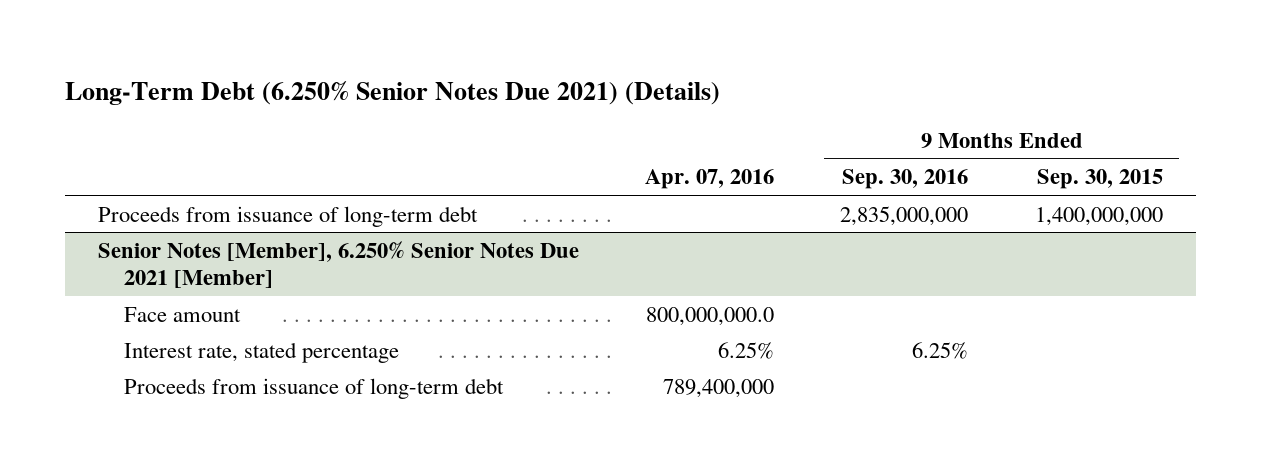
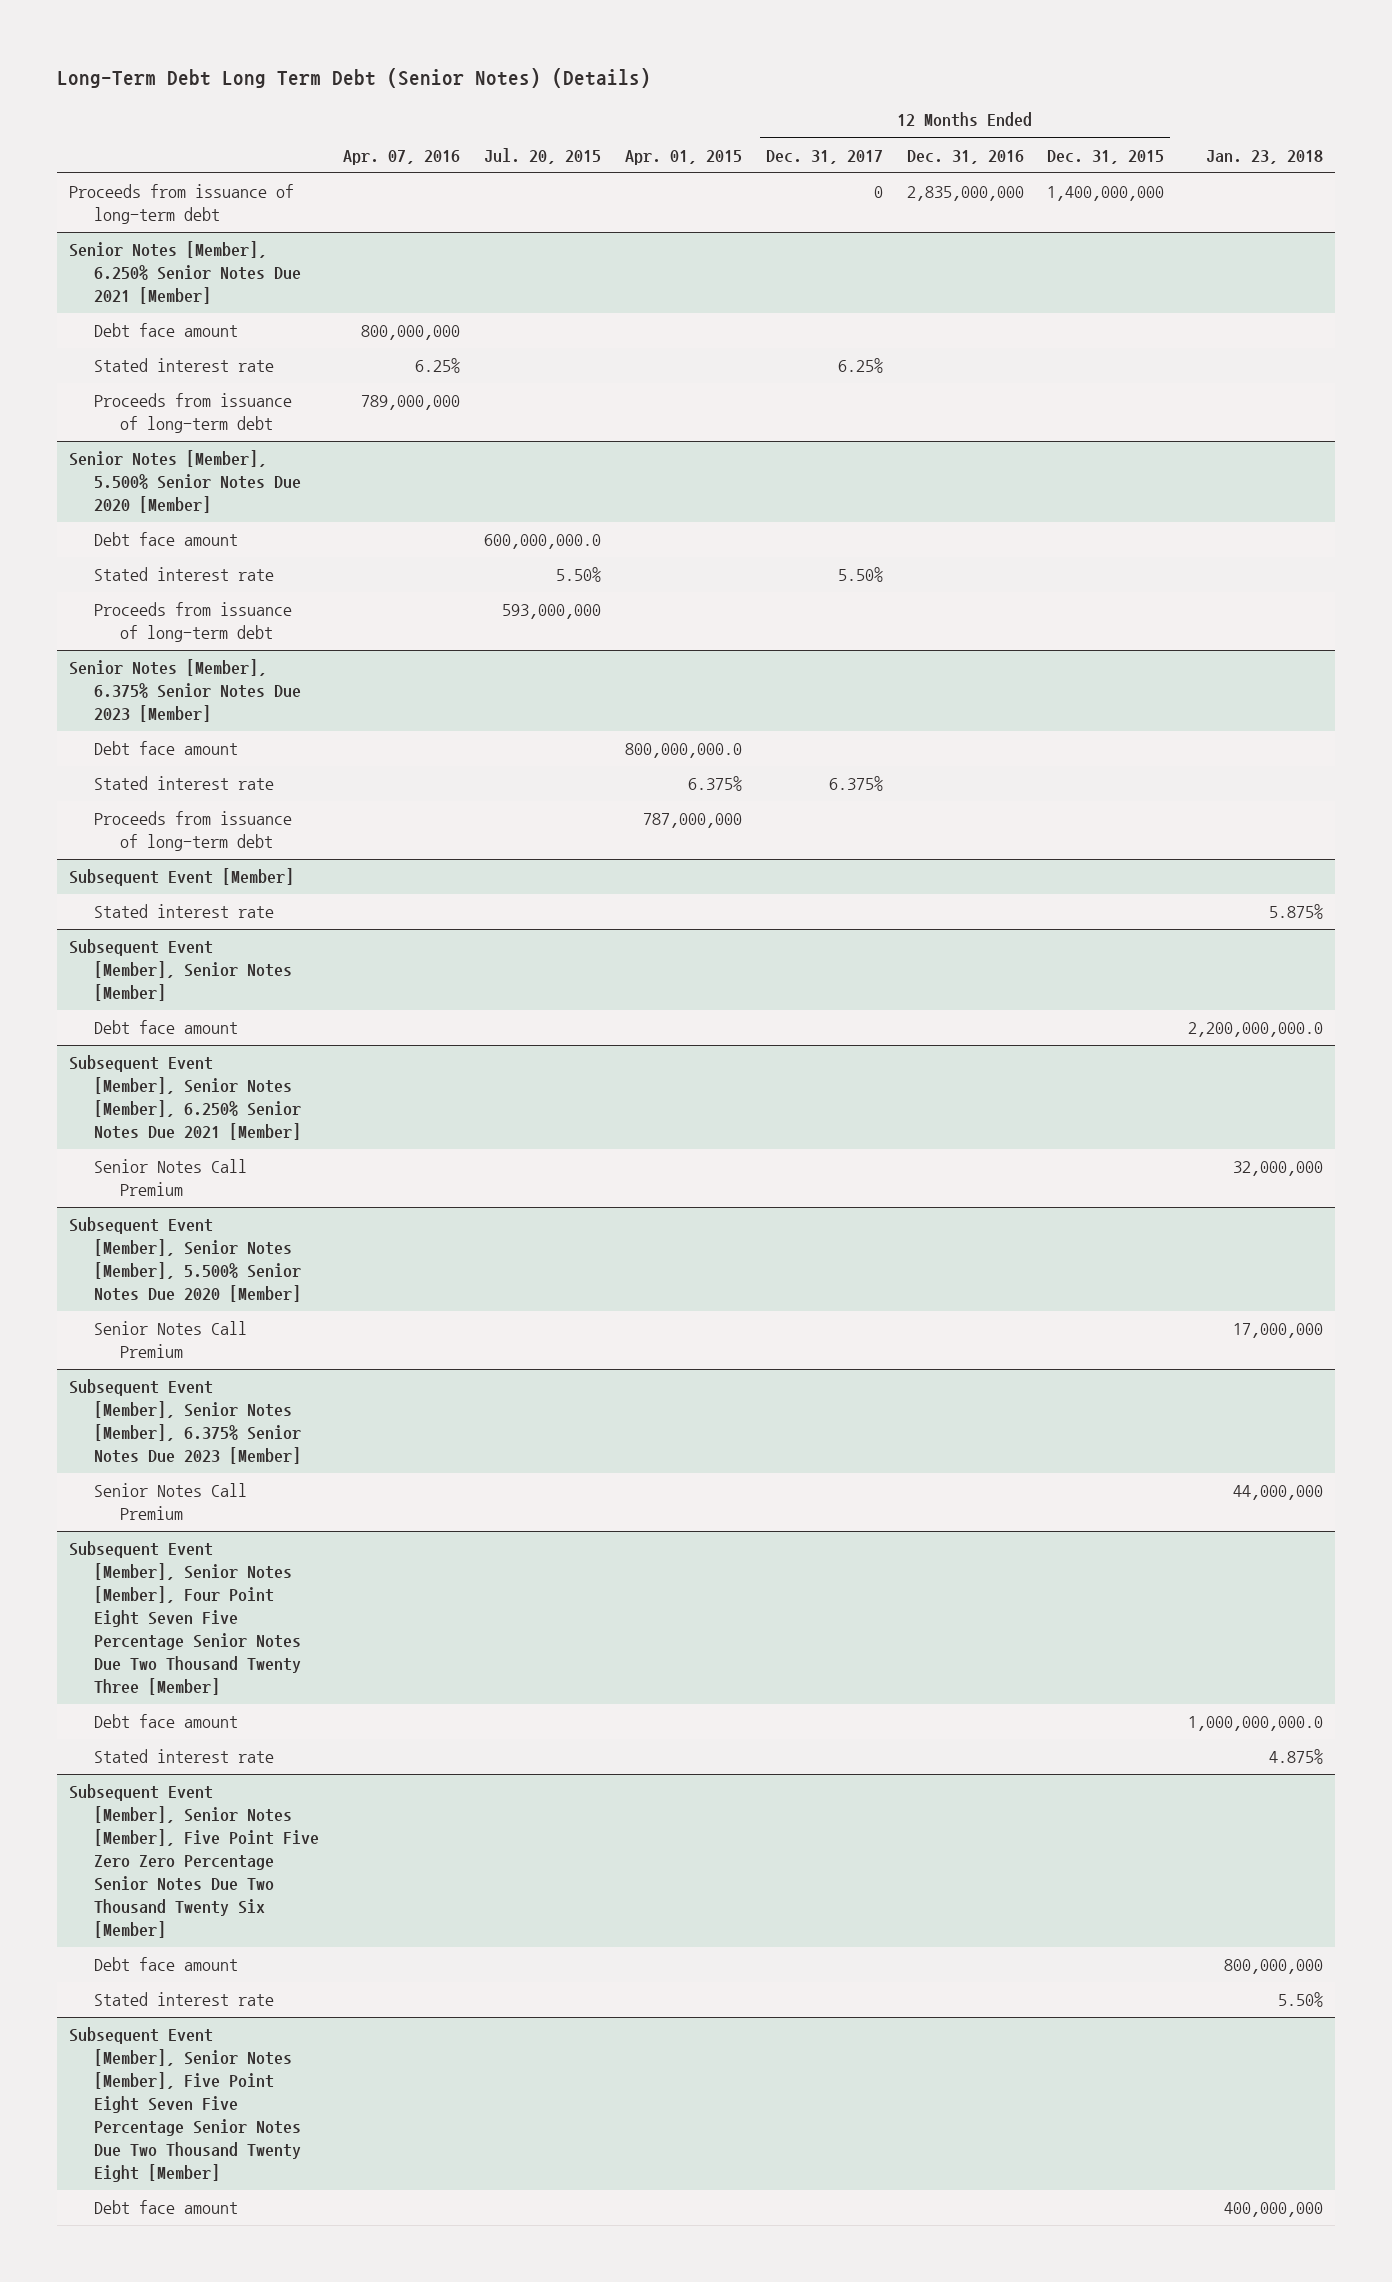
- Long-Term Debt (6.250% Senior Notes Due 2021) (Details)
+ Long-Term Debt Long Term Debt (Senior Notes) (Details)
- | Apr. 07, 2016 | 9 Months Ended Sep. 30, 2016 | 9 Months Ended Sep. 30, 2015
+ | Apr. 07, 2016 | Jul. 20, 2015 | Apr. 01, 2015 | 12 Months Ended Dec. 31, 2017 | 12 Months Ended Dec. 31, 2016 | 12 Months Ended Dec. 31, 2015 | Jan. 23, 2018
@ Senior Notes [Member], 6.250% Senior Notes Due 2021 [Member]
- Face amount | 800,000,000.0 | |
- Interest rate, stated percentage | 6.25% | 6.25% |
- Proceeds from issuance of long-term debt | 789,400,000 | |
+ Debt face amount | 800,000,000 | | | | | |
+ Stated interest rate | 6.25% | | | 6.25% | | |
+ Proceeds from issuance of long-term debt | 789,000,000 | | | | | |
+ Senior Notes [Member], 5.500% Senior Notes Due 2020 [Member]
+ Debt face amount | | 600,000,000.0 | | | | |
+ Stated interest rate | | 5.50% | | 5.50% | | |
+ Proceeds from issuance of long-term debt | | 593,000,000 | | | | |
+ Senior Notes [Member], 6.375% Senior Notes Due 2023 [Member]
+ Debt face amount | | | 800,000,000.0 | | | |
+ Stated interest rate | | | 6.375% | 6.375% | | |
+ Proceeds from issuance of long-term debt | | | 787,000,000 | | | |
+ Subsequent Event [Member]
+ Stated interest rate | | | | | | | 5.875%
+ Subsequent Event [Member], Senior Notes [Member]
+ Debt face amount | | | | | | | 2,200,000,000.0
+ Subsequent Event [Member], Senior Notes [Member], 6.250% Senior Notes Due 2021 [Member]
+ Senior Notes Call Premium | | | | | | | 32,000,000
+ Subsequent Event [Member], Senior Notes [Member], 5.500% Senior Notes Due 2020 [Member]
+ Senior Notes Call Premium | | | | | | | 17,000,000
+ Subsequent Event [Member], Senior Notes [Member], 6.375% Senior Notes Due 2023 [Member]
+ Senior Notes Call Premium | | | | | | | 44,000,000
+ Subsequent Event [Member], Senior Notes [Member], Four Point Eight Seven Five Percentage Senior Notes Due Two Thousand Twenty Three [Member]
+ Debt face amount | | | | | | | 1,000,000,000.0
+ Stated interest rate | | | | | | | 4.875%
+ Subsequent Event [Member], Senior Notes [Member], Five Point Five Zero Zero Percentage Senior Notes Due Two Thousand Twenty Six [Member]
+ Debt face amount | | | | | | | 800,000,000
+ Stated interest rate | | | | | | | 5.50%
+ Subsequent Event [Member], Senior Notes [Member], Five Point Eight Seven Five Percentage Senior Notes Due Two Thousand Twenty Eight [Member]
+ Debt face amount | | | | | | | 400,000,000

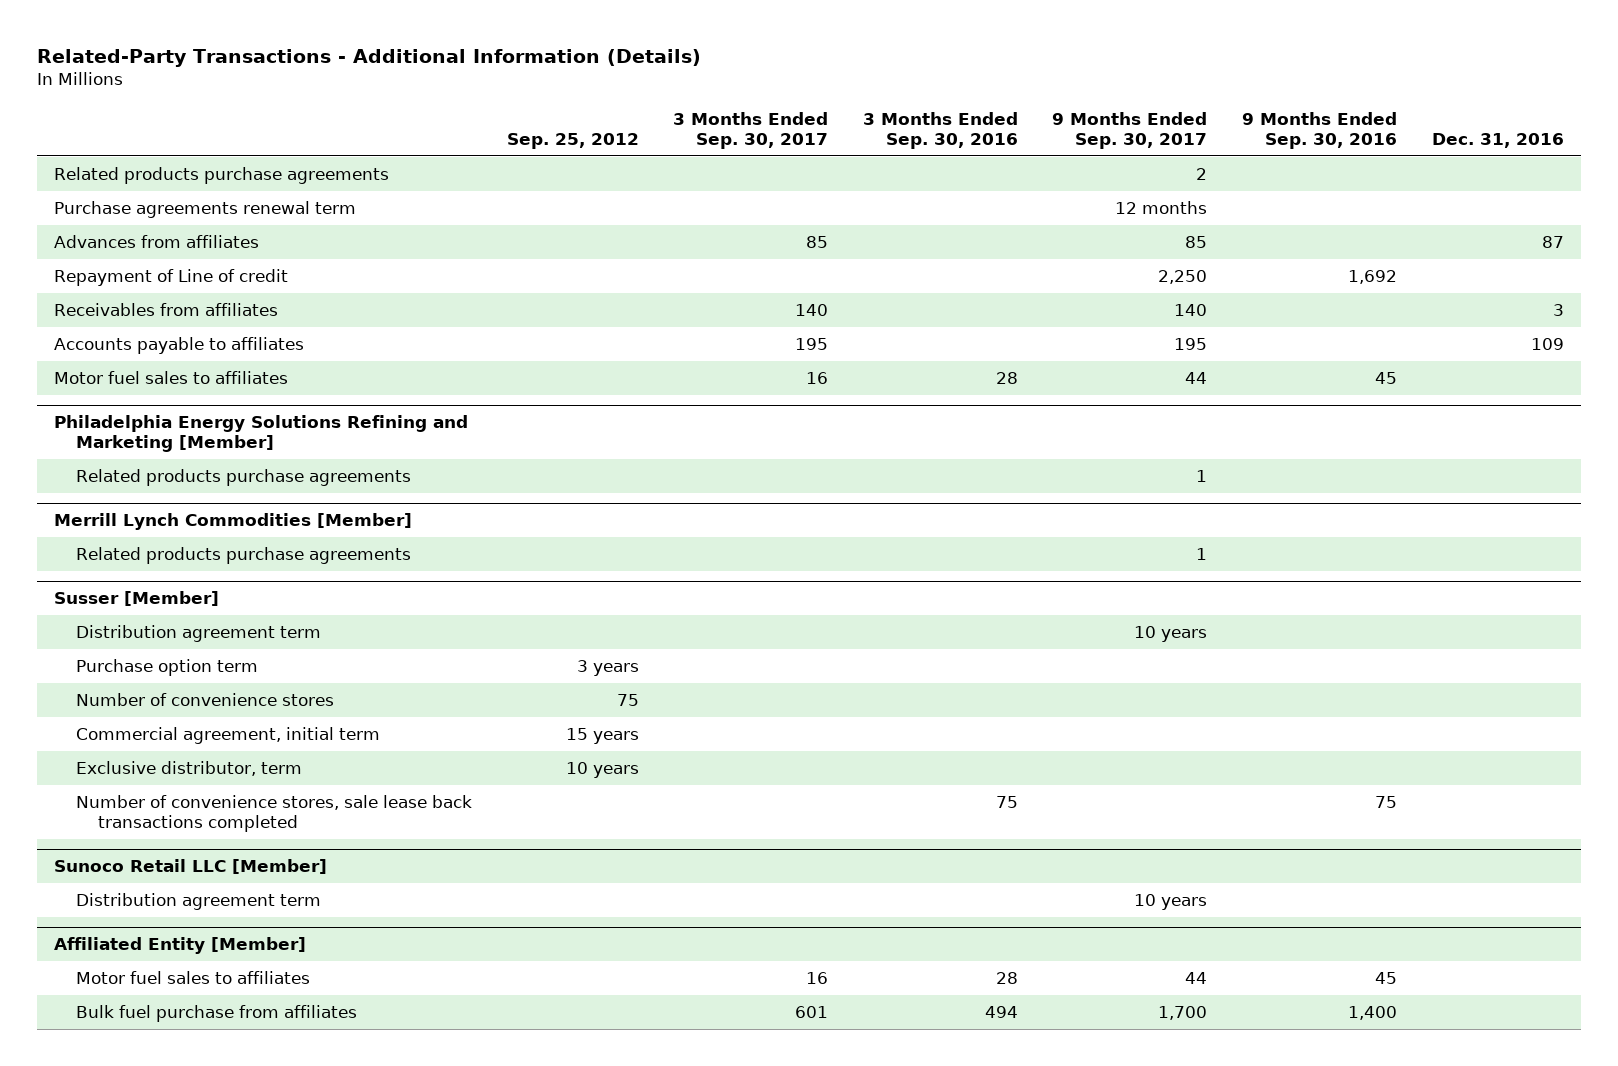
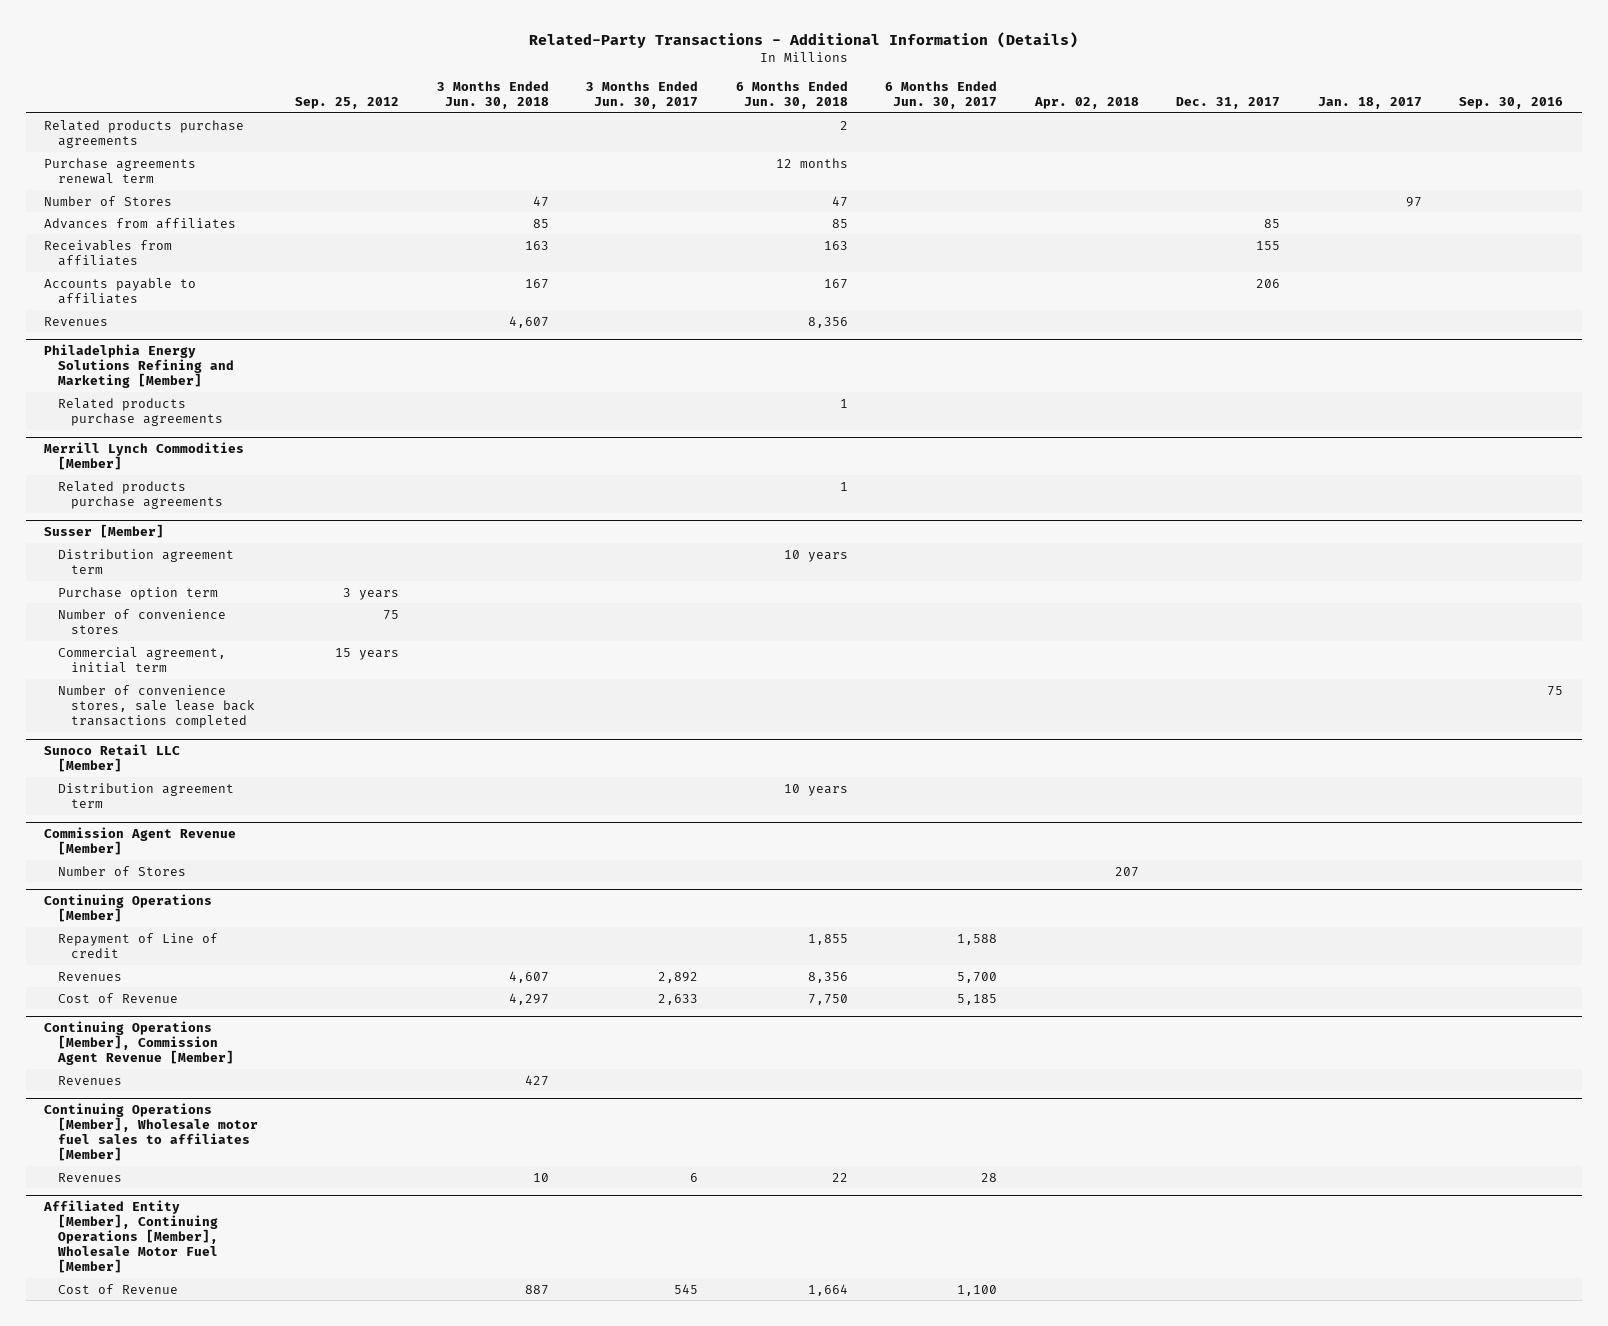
- | Sep. 25, 2012 | 3 Months Ended Sep. 30, 2017 | 3 Months Ended Sep. 30, 2016 | 9 Months Ended Sep. 30, 2017 | 9 Months Ended Sep. 30, 2016 | Dec. 31, 2016
+ | Sep. 25, 2012 | 3 Months Ended Jun. 30, 2018 | 3 Months Ended Jun. 30, 2017 | 6 Months Ended Jun. 30, 2018 | 6 Months Ended Jun. 30, 2017 | Apr. 02, 2018 | Dec. 31, 2017 | Jan. 18, 2017 | Sep. 30, 2016
+ Number of Stores | | 47 | | 47 | | | | 97 |
- Repayment of Line of credit | | | | 2,250 | 1,692 |
- Motor fuel sales to affiliates | | 16 | 28 | 44 | 45 |
+ Revenues | | 4,607 | | 8,356 | | | | |
@ Susser [Member]
- Exclusive distributor, term | 10 years | | | | |
- Affiliated Entity [Member]
- Motor fuel sales to affiliates | | 16 | 28 | 44 | 45 |
- Bulk fuel purchase from affiliates | | 601 | 494 | 1,700 | 1,400 |
+ Commission Agent Revenue [Member]
+ Number of Stores | | | | | | 207 | | |
+ Continuing Operations [Member]
+ Repayment of Line of credit | | | | 1,855 | 1,588 | | | |
+ Revenues | | 4,607 | 2,892 | 8,356 | 5,700 | | | |
+ Cost of Revenue | | 4,297 | 2,633 | 7,750 | 5,185 | | | |
+ Continuing Operations [Member], Commission Agent Revenue [Member]
+ Revenues | | 427 | | | | | | |
+ Continuing Operations [Member], Wholesale motor fuel sales to affiliates [Member]
+ Revenues | | 10 | 6 | 22 | 28 | | | |
+ Affiliated Entity [Member], Continuing Operations [Member], Wholesale Motor Fuel [Member]
+ Cost of Revenue | | 887 | 545 | 1,664 | 1,100 | | | |

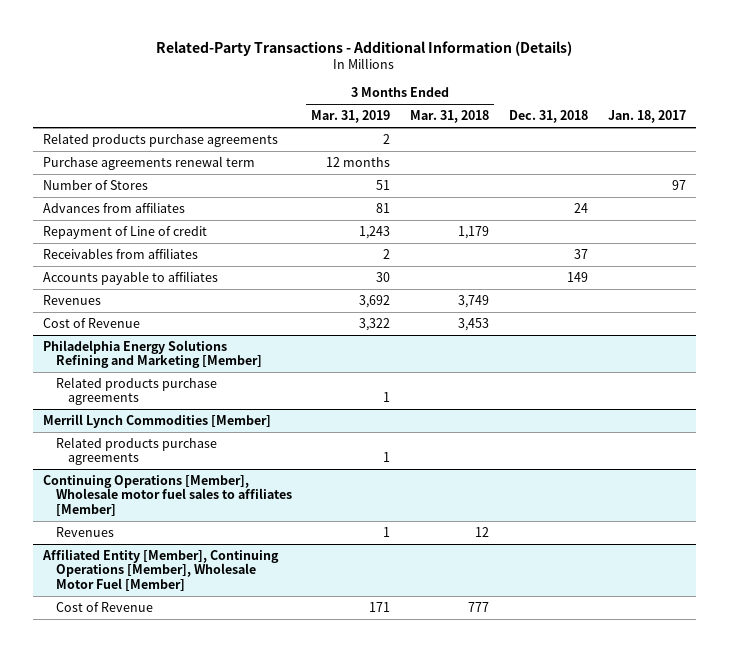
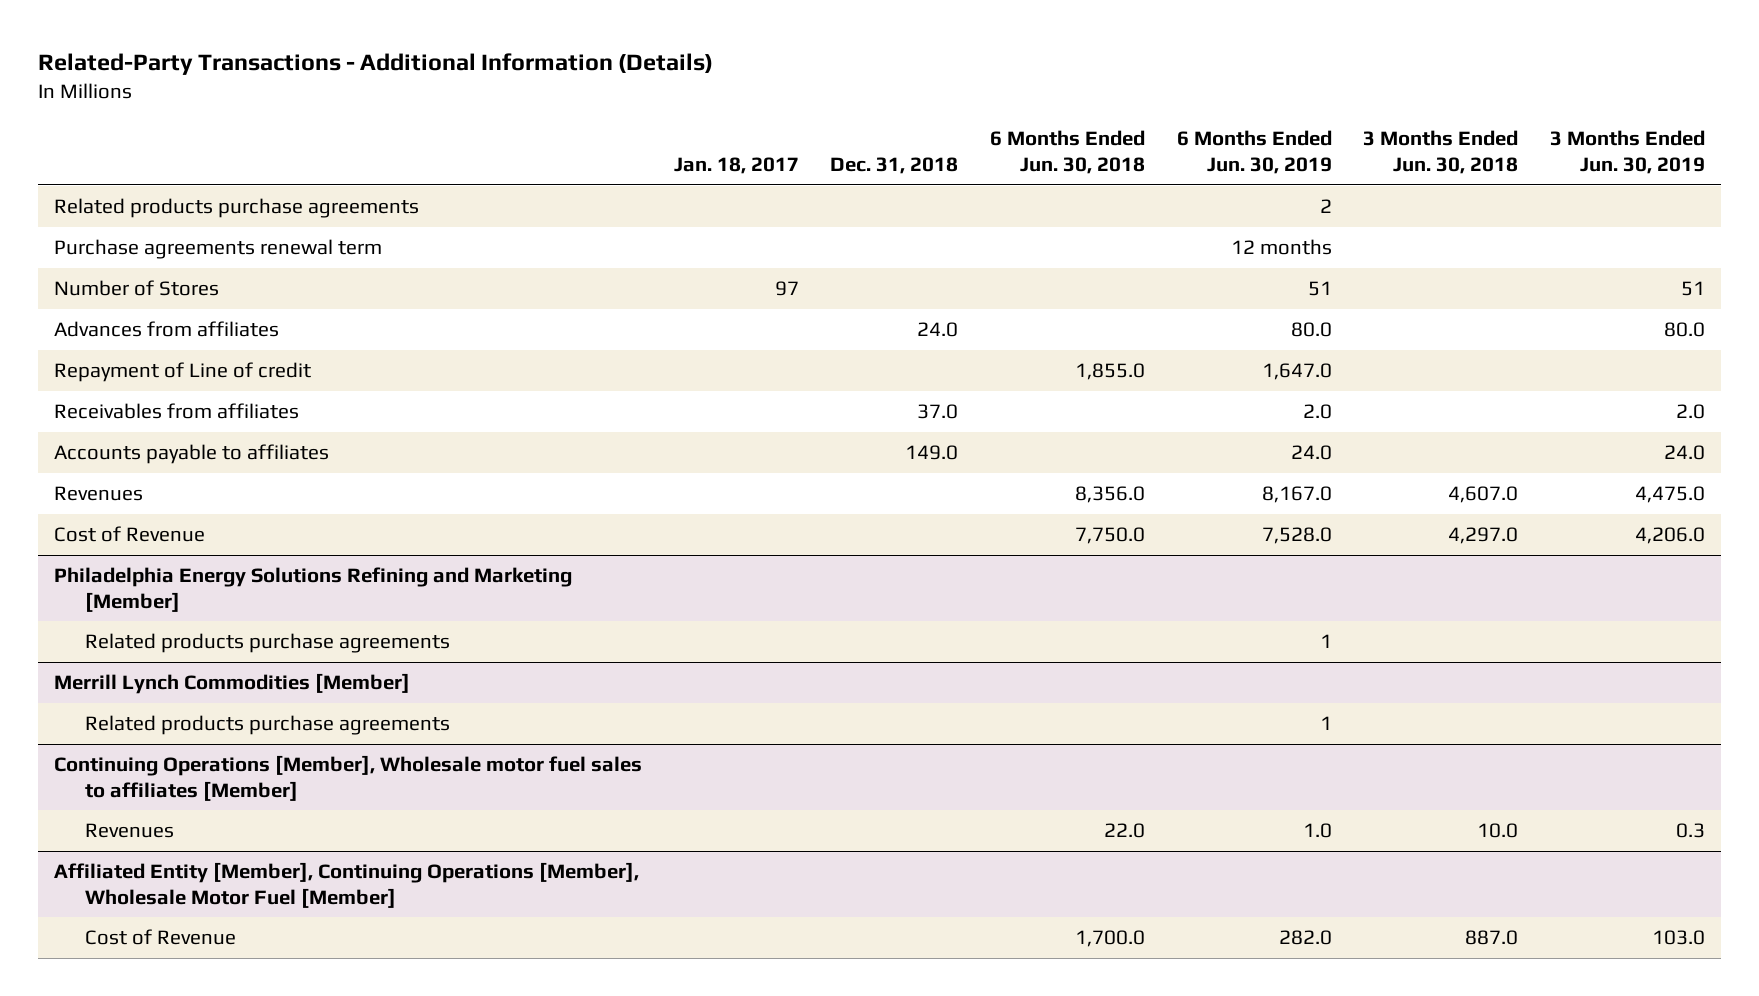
- | 3 Months Ended Mar. 31, 2019 | 3 Months Ended Mar. 31, 2018 | Dec. 31, 2018 | Jan. 18, 2017
+ | Jan. 18, 2017 | Dec. 31, 2018 | 6 Months Ended Jun. 30, 2018 | 6 Months Ended Jun. 30, 2019 | 3 Months Ended Jun. 30, 2018 | 3 Months Ended Jun. 30, 2019
- Advances from affiliates | 81 | | 24 |
+ Advances from affiliates | | 24.0 | | 80.0 | | 80.0
- Receivables from affiliates | 2 | | 37 |
- Accounts payable to affiliates | 30 | | 149 |
+ Receivables from affiliates | | 37.0 | | 2.0 | | 2.0
+ Accounts payable to affiliates | | 149.0 | | 24.0 | | 24.0

